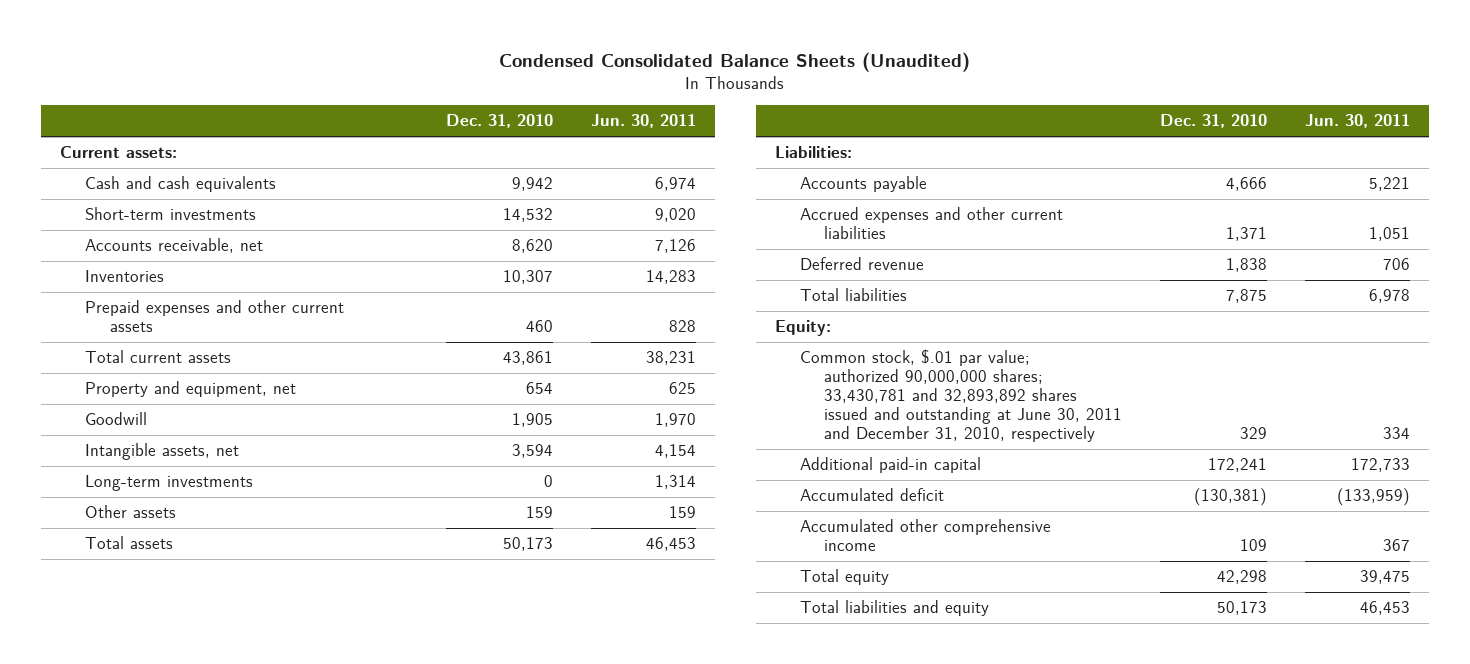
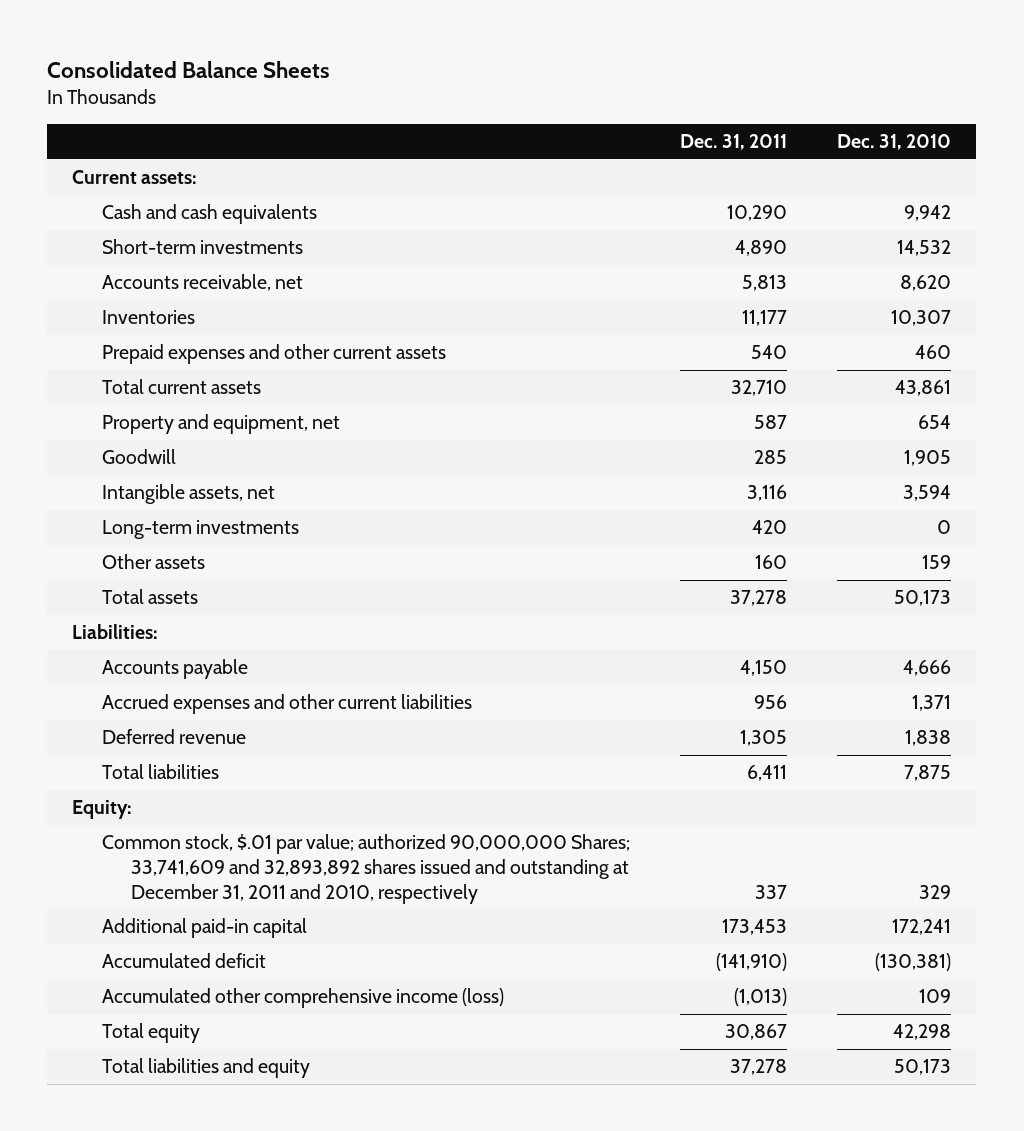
- Condensed Consolidated Balance Sheets (Unaudited)
+ Consolidated Balance Sheets
- | Dec. 31, 2010 | Jun. 30, 2011
+ | Dec. 31, 2011 | Dec. 31, 2010
- Common stock, $.01 par value; authorized 90,000,000 shares; 33,430,781 and 32,893,892 shares issued and outstanding at June 30, 2011 and December 31, 2010, respectively | 329 | 334
+ Common stock, $.01 par value; authorized 90,000,000 Shares; 33,741,609 and 32,893,892 shares issued and outstanding at December 31, 2011 and 2010, respectively | 337 | 329
- Accumulated other comprehensive income | 109 | 367
+ Accumulated other comprehensive income (loss) | (1,013) | 109

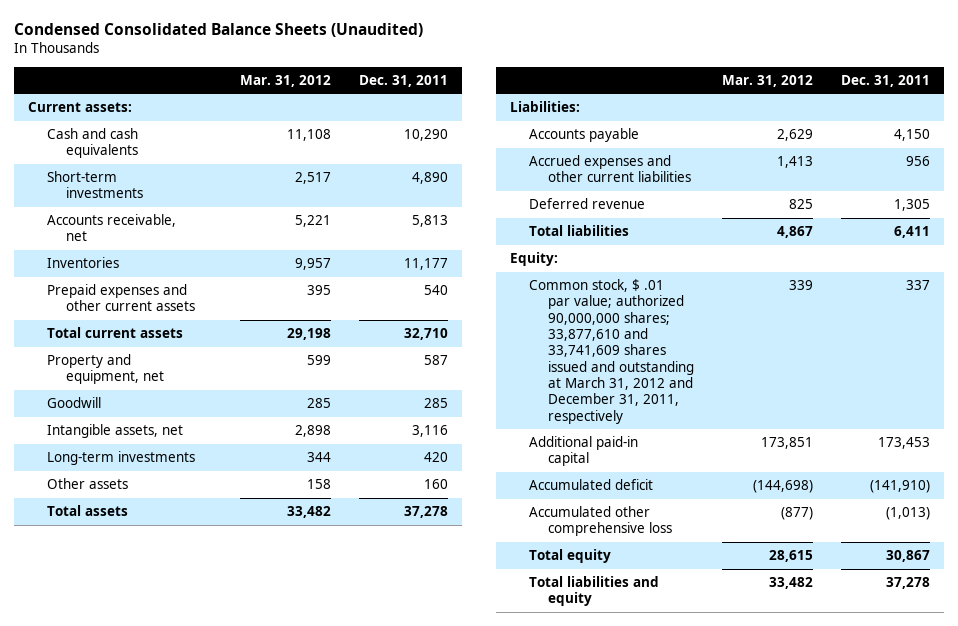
- Consolidated Balance Sheets
+ Condensed Consolidated Balance Sheets (Unaudited)
- | Dec. 31, 2011 | Dec. 31, 2010
+ | Mar. 31, 2012 | Dec. 31, 2011
- Common stock, $.01 par value; authorized 90,000,000 Shares; 33,741,609 and 32,893,892 shares issued and outstanding at December 31, 2011 and 2010, respectively | 337 | 329
+ Common stock, $ .01 par value; authorized 90,000,000 shares; 33,877,610 and 33,741,609 shares issued and outstanding at March 31, 2012 and December 31, 2011, respectively | 339 | 337
- Accumulated other comprehensive income (loss) | (1,013) | 109
+ Accumulated other comprehensive loss | (877) | (1,013)

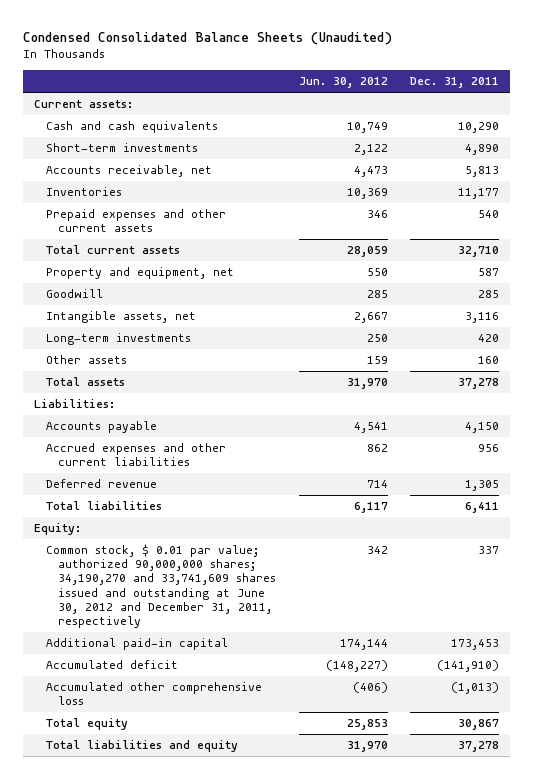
- | Mar. 31, 2012 | Dec. 31, 2011
+ | Jun. 30, 2012 | Dec. 31, 2011
- Common stock, $ .01 par value; authorized 90,000,000 shares; 33,877,610 and 33,741,609 shares issued and outstanding at March 31, 2012 and December 31, 2011, respectively | 339 | 337
+ Common stock, $ 0.01 par value; authorized 90,000,000 shares; 34,190,270 and 33,741,609 shares issued and outstanding at June 30, 2012 and December 31, 2011, respectively | 342 | 337

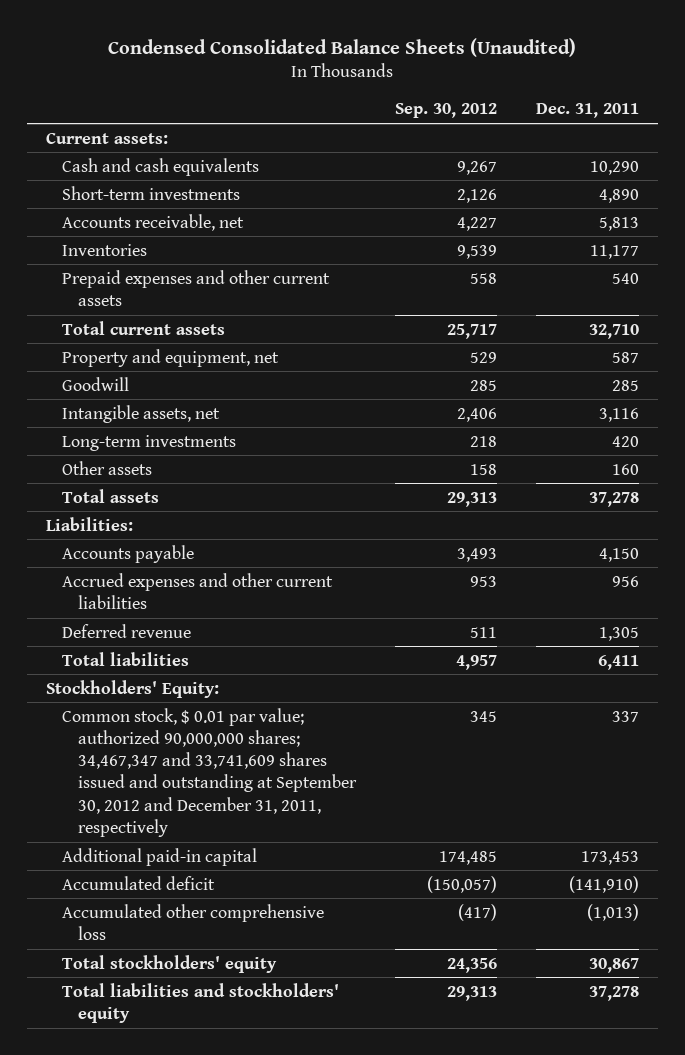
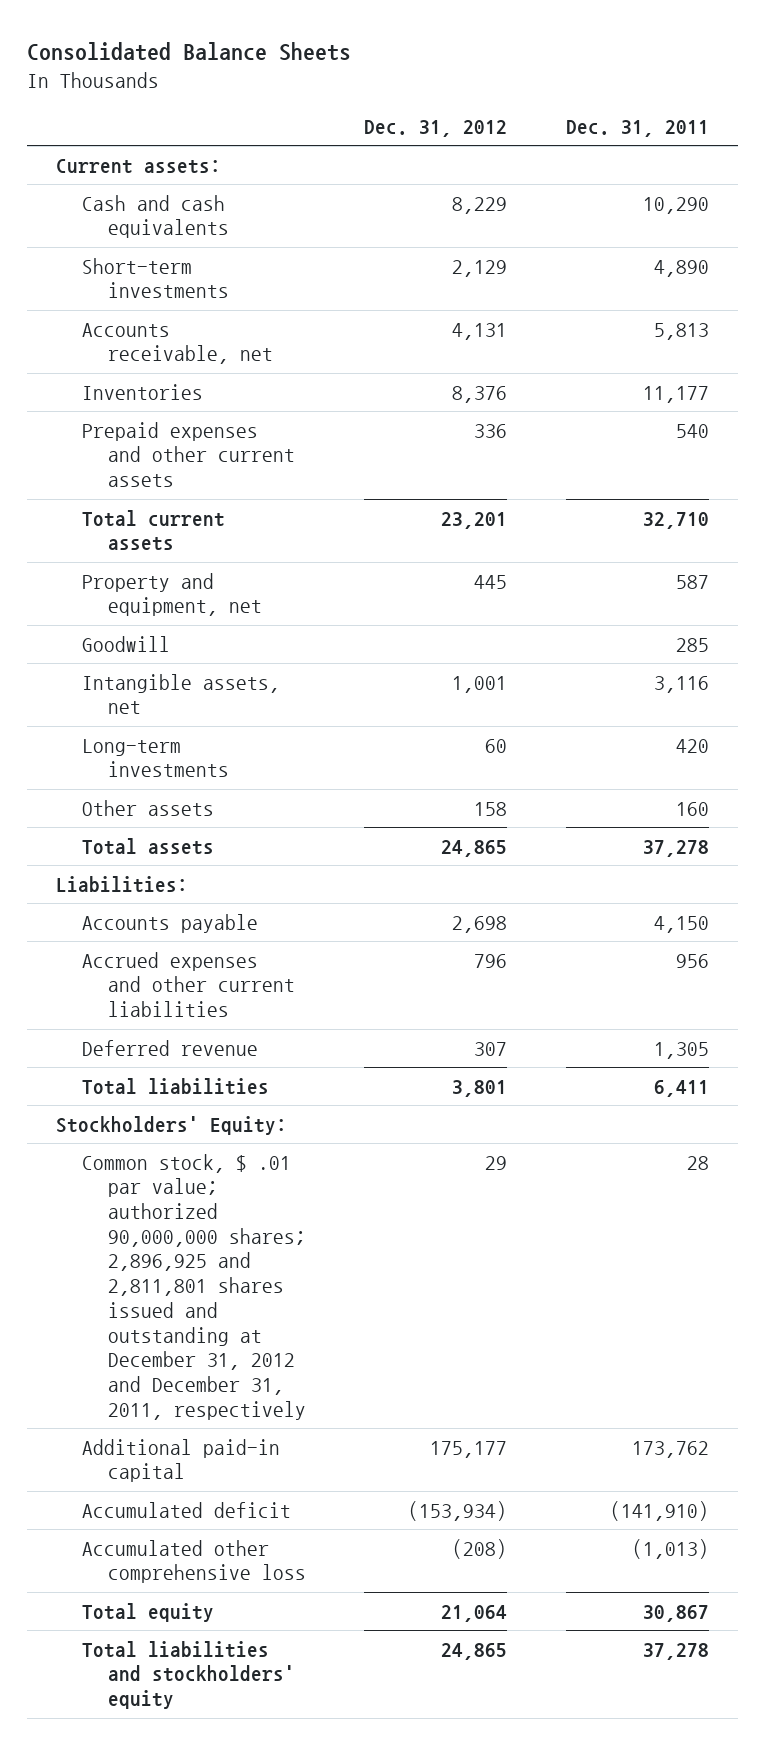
- Condensed Consolidated Balance Sheets (Unaudited)
+ Consolidated Balance Sheets
- | Sep. 30, 2012 | Dec. 31, 2011
+ | Dec. 31, 2012 | Dec. 31, 2011
- Common stock, $ 0.01 par value; authorized 90,000,000 shares; 34,467,347 and 33,741,609 shares issued and outstanding at September 30, 2012 and December 31, 2011, respectively | 345 | 337
- Additional paid-in capital | 174,485 | 173,453
+ Common stock, $ .01 par value; authorized 90,000,000 shares; 2,896,925 and 2,811,801 shares issued and outstanding at December 31, 2012 and December 31, 2011, respectively | 29 | 28
+ Additional paid-in capital | 175,177 | 173,762
- Total stockholders' equity | 24,356 | 30,867
+ Total equity | 21,064 | 30,867

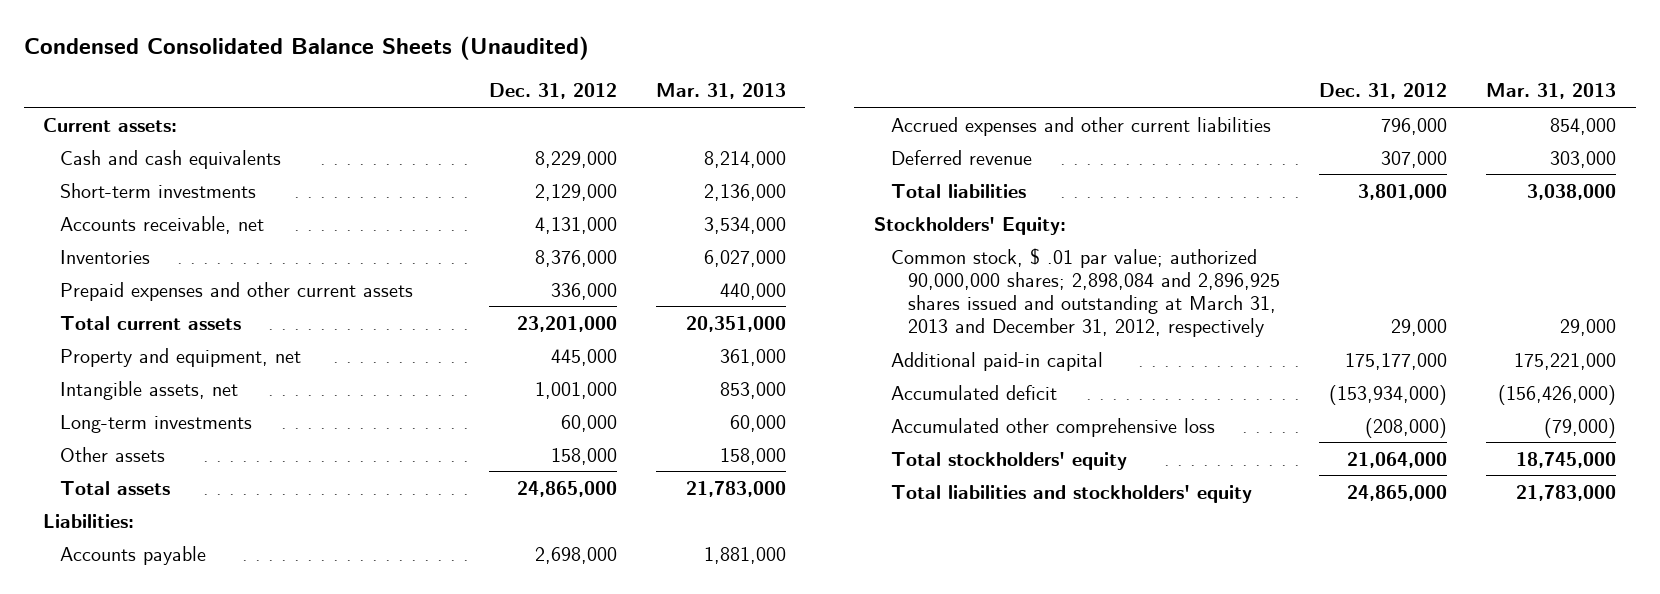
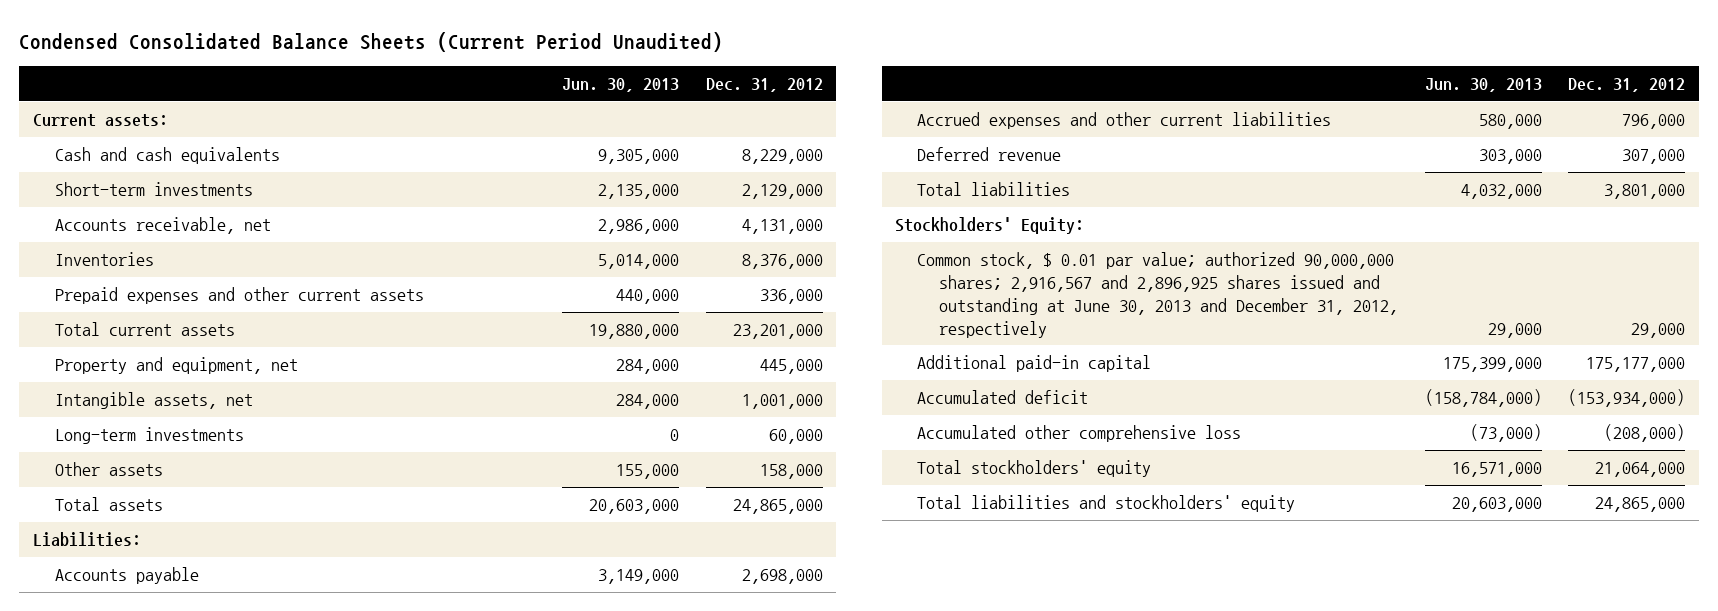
- Condensed Consolidated Balance Sheets (Unaudited)
+ Condensed Consolidated Balance Sheets (Current Period Unaudited)
- | Dec. 31, 2012 | Mar. 31, 2013
+ | Jun. 30, 2013 | Dec. 31, 2012
- Common stock, $ .01 par value; authorized 90,000,000 shares; 2,898,084 and 2,896,925 shares issued and outstanding at March 31, 2013 and December 31, 2012, respectively | 29,000 | 29,000
+ Common stock, $ 0.01 par value; authorized 90,000,000 shares; 2,916,567 and 2,896,925 shares issued and outstanding at June 30, 2013 and December 31, 2012, respectively | 29,000 | 29,000

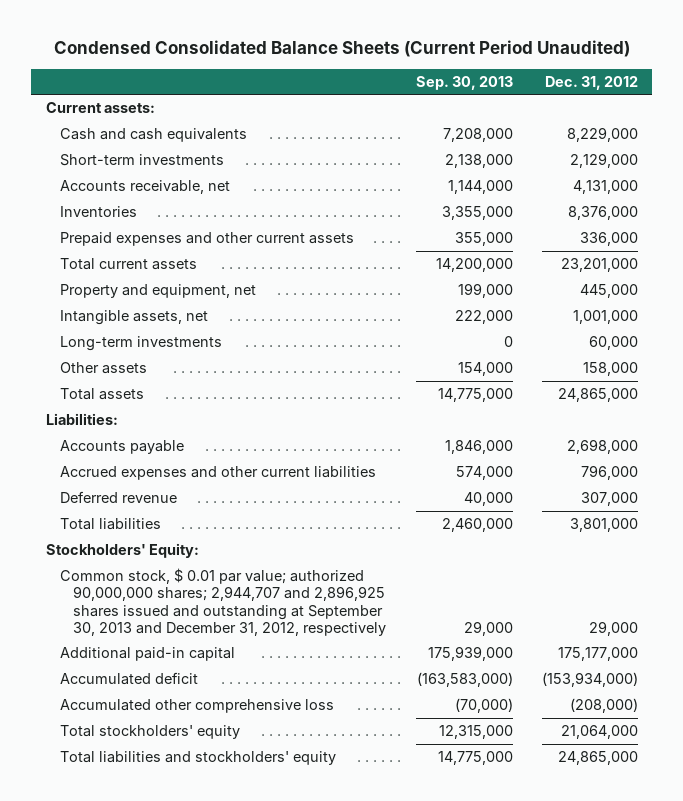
- | Jun. 30, 2013 | Dec. 31, 2012
+ | Sep. 30, 2013 | Dec. 31, 2012
- Common stock, $ 0.01 par value; authorized 90,000,000 shares; 2,916,567 and 2,896,925 shares issued and outstanding at June 30, 2013 and December 31, 2012, respectively | 29,000 | 29,000
+ Common stock, $ 0.01 par value; authorized 90,000,000 shares; 2,944,707 and 2,896,925 shares issued and outstanding at September 30, 2013 and December 31, 2012, respectively | 29,000 | 29,000

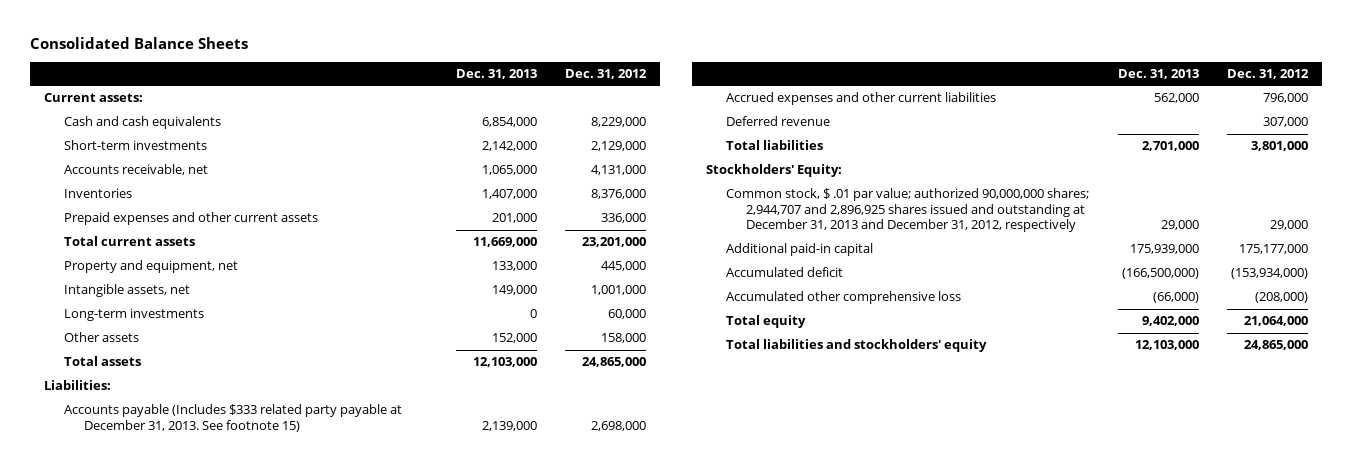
- Condensed Consolidated Balance Sheets (Current Period Unaudited)
+ Consolidated Balance Sheets
- | Sep. 30, 2013 | Dec. 31, 2012
+ | Dec. 31, 2013 | Dec. 31, 2012
- Accounts payable | 1,846,000 | 2,698,000
+ Accounts payable (Includes $333 related party payable at December 31, 2013. See footnote 15) | 2,139,000 | 2,698,000
- Common stock, $ 0.01 par value; authorized 90,000,000 shares; 2,944,707 and 2,896,925 shares issued and outstanding at September 30, 2013 and December 31, 2012, respectively | 29,000 | 29,000
+ Common stock, $ .01 par value; authorized 90,000,000 shares; 2,944,707 and 2,896,925 shares issued and outstanding at December 31, 2013 and December 31, 2012, respectively | 29,000 | 29,000
- Total stockholders' equity | 12,315,000 | 21,064,000
+ Total equity | 9,402,000 | 21,064,000

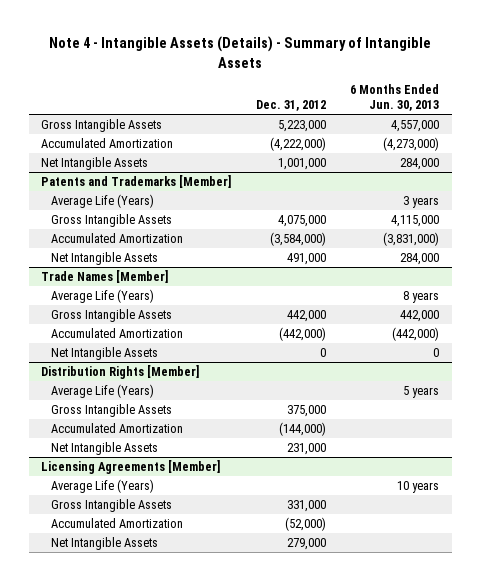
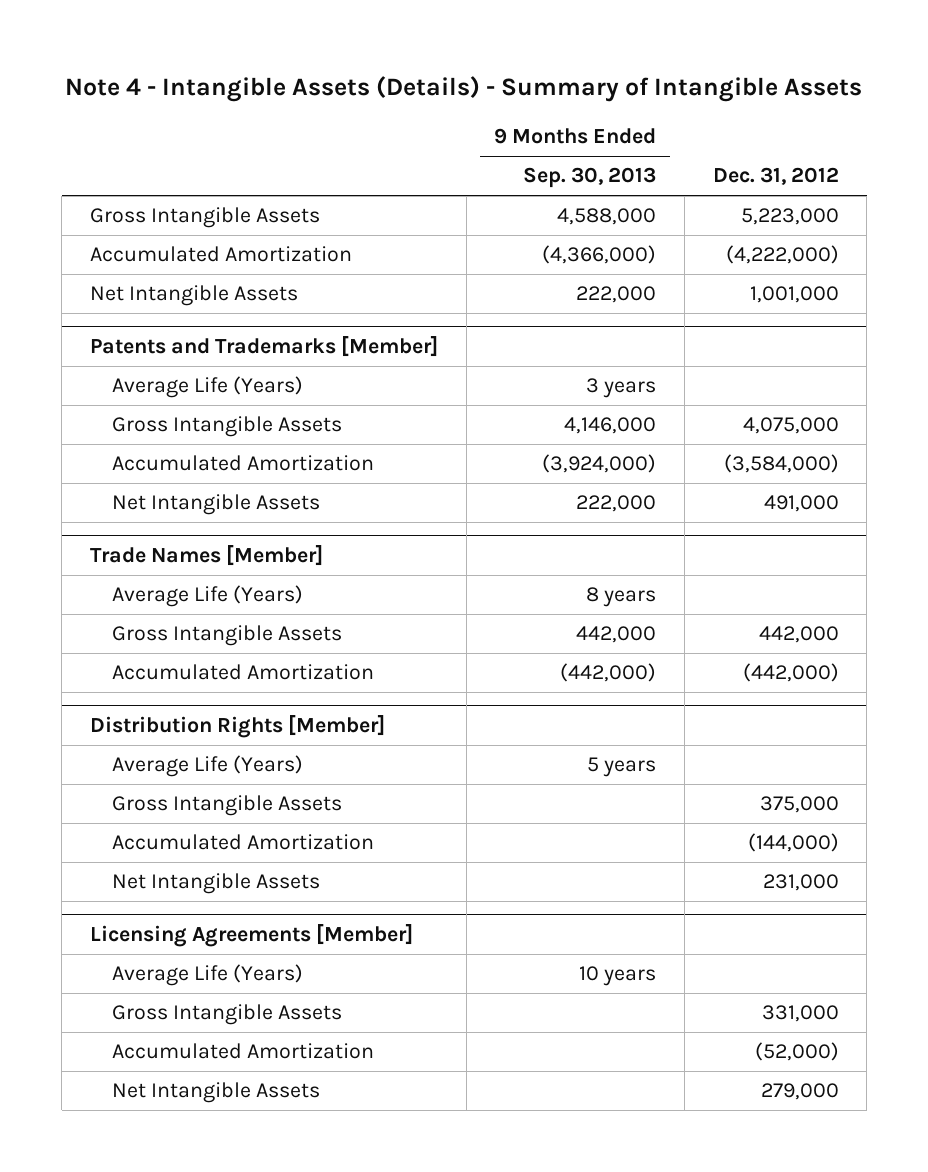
- | Dec. 31, 2012 | 6 Months Ended Jun. 30, 2013
+ | 9 Months Ended Sep. 30, 2013 | Dec. 31, 2012
@ Trade Names [Member]
- Net Intangible Assets | 0 | 0

